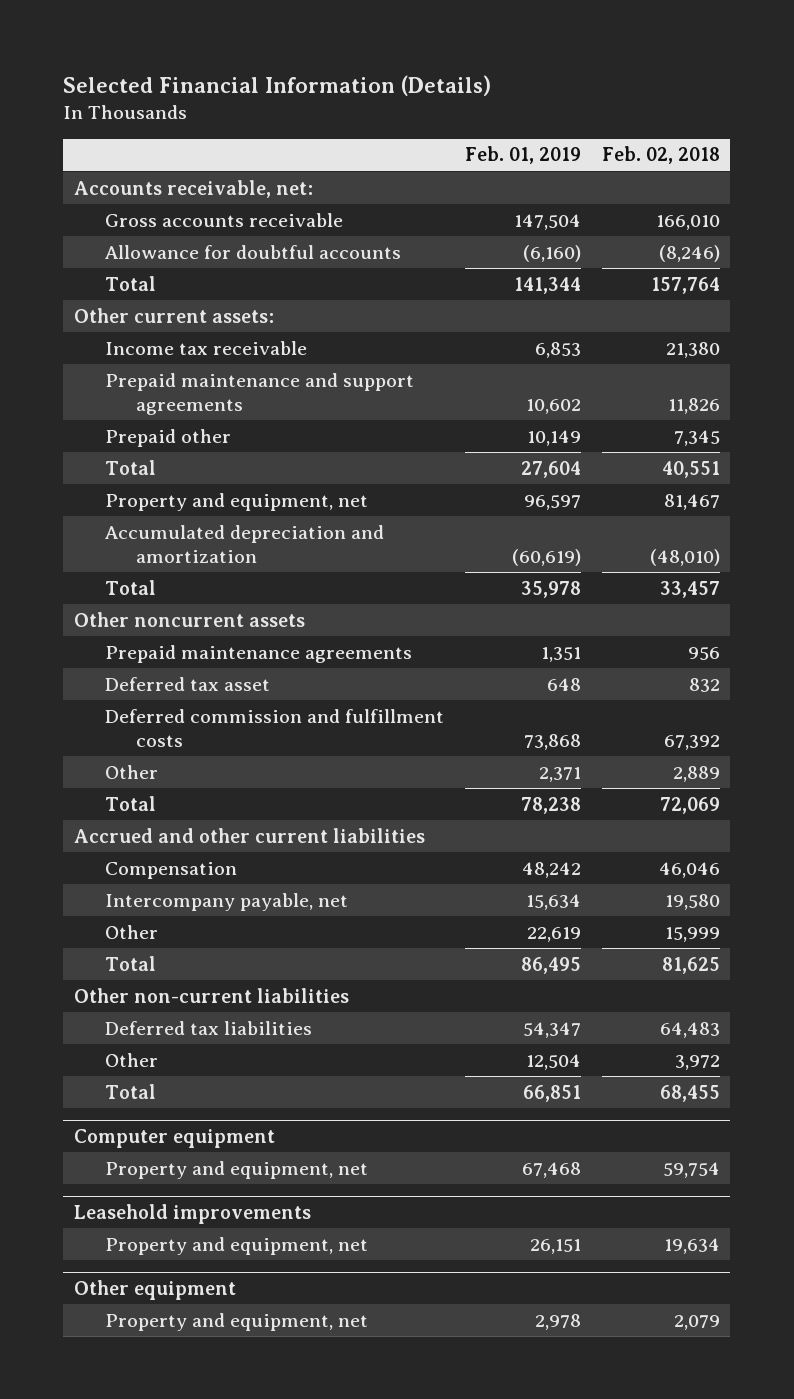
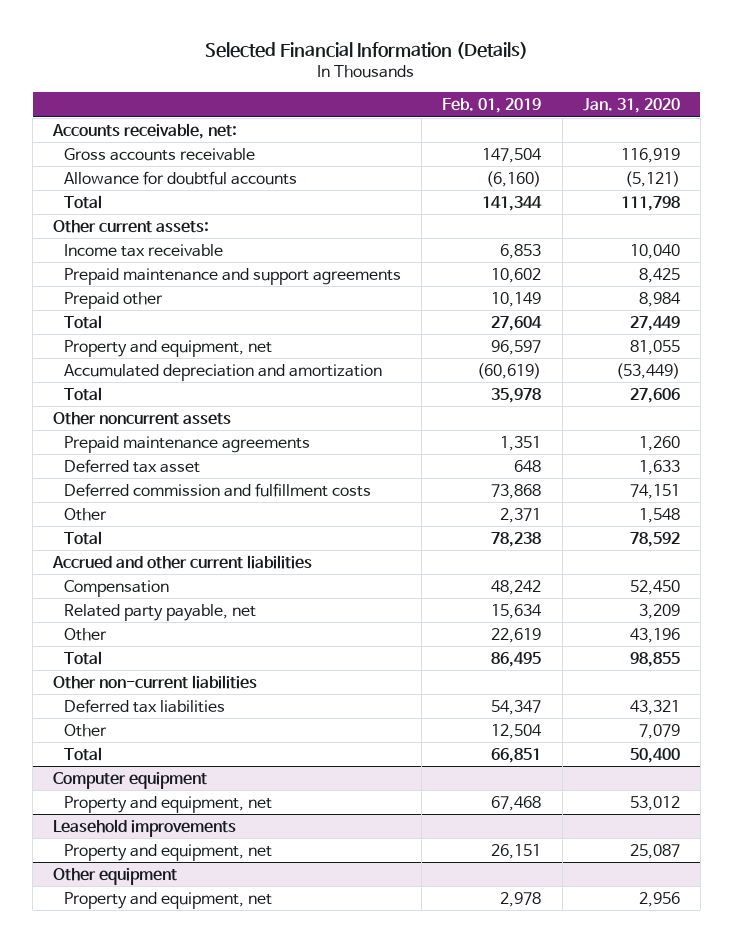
- | Feb. 01, 2019 | Feb. 02, 2018
+ | Feb. 01, 2019 | Jan. 31, 2020
- Intercompany payable, net | 15,634 | 19,580
+ Related party payable, net | 15,634 | 3,209

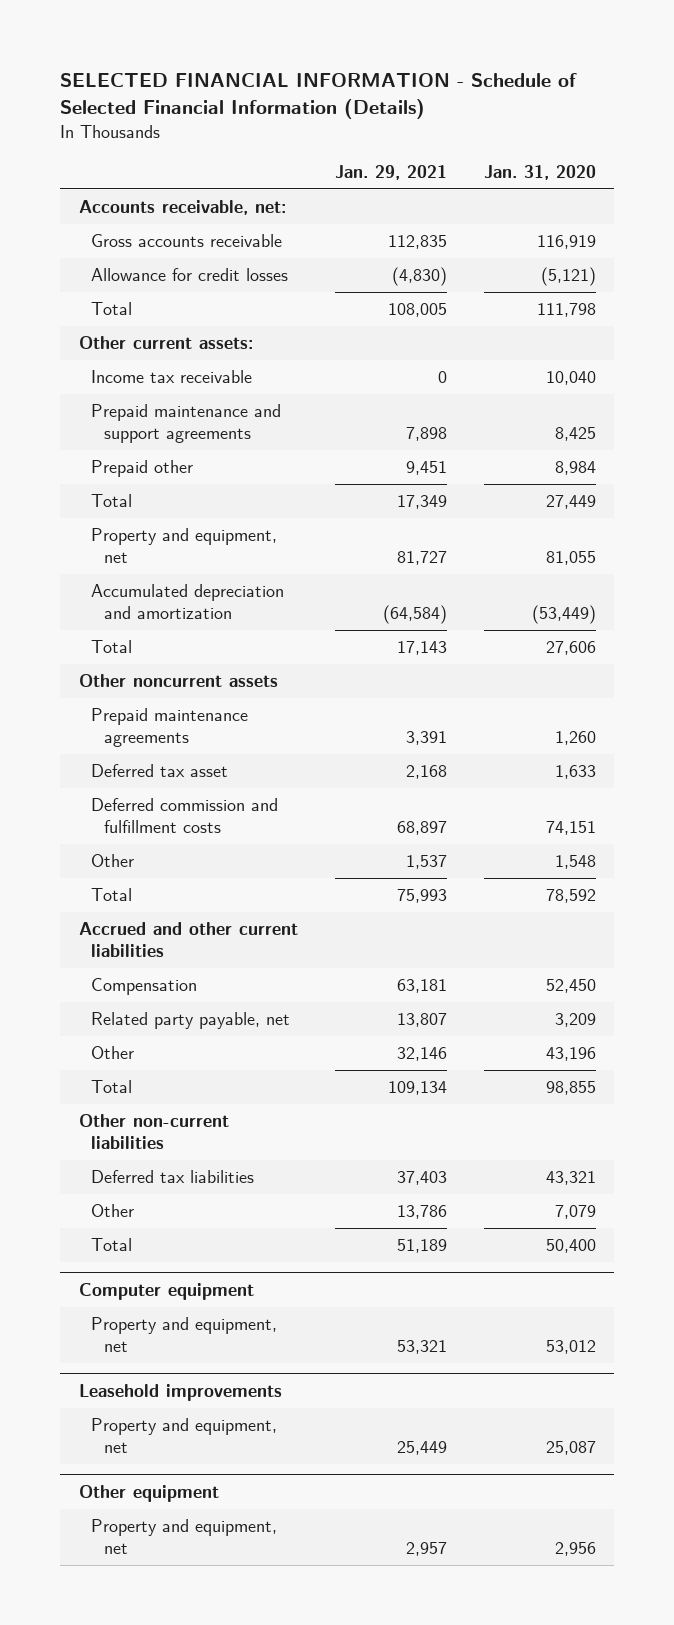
- Selected Financial Information (Details)
+ SELECTED FINANCIAL INFORMATION - Schedule of Selected Financial Information (Details)
- | Feb. 01, 2019 | Jan. 31, 2020
+ | Jan. 29, 2021 | Jan. 31, 2020
- Allowance for doubtful accounts | (6,160) | (5,121)
+ Allowance for credit losses | (4,830) | (5,121)

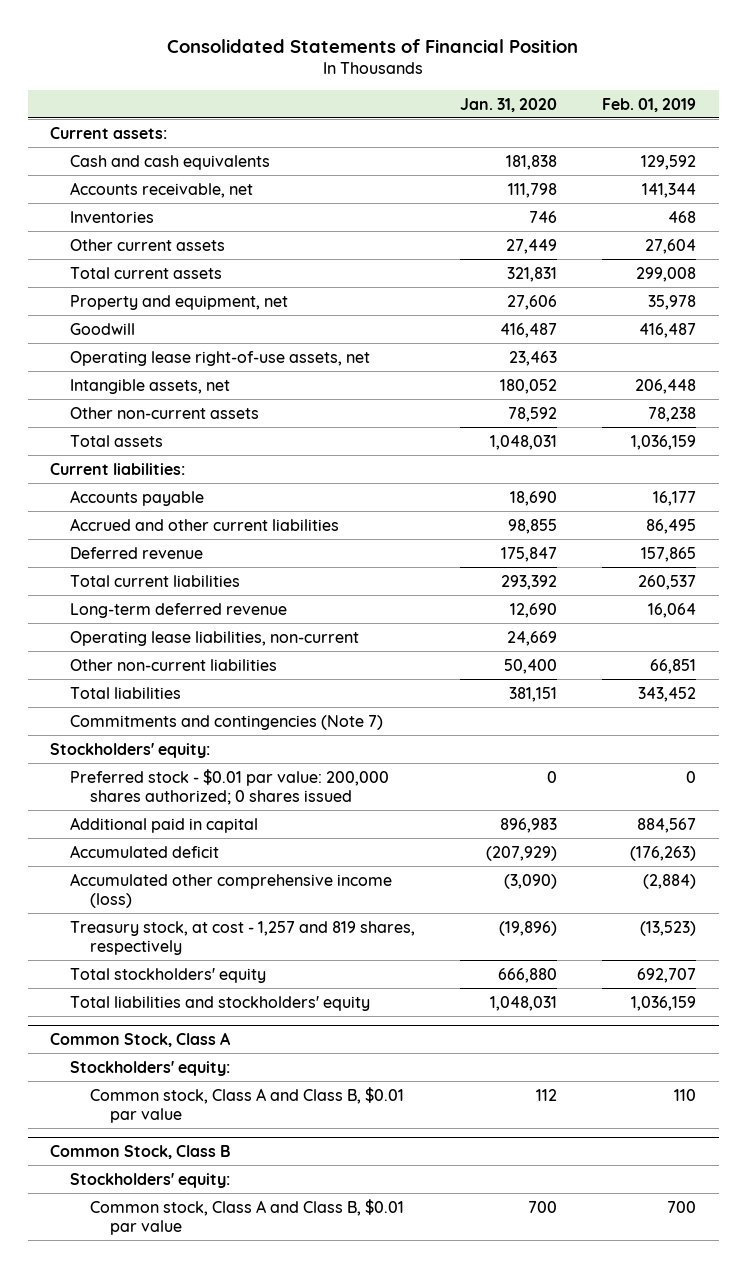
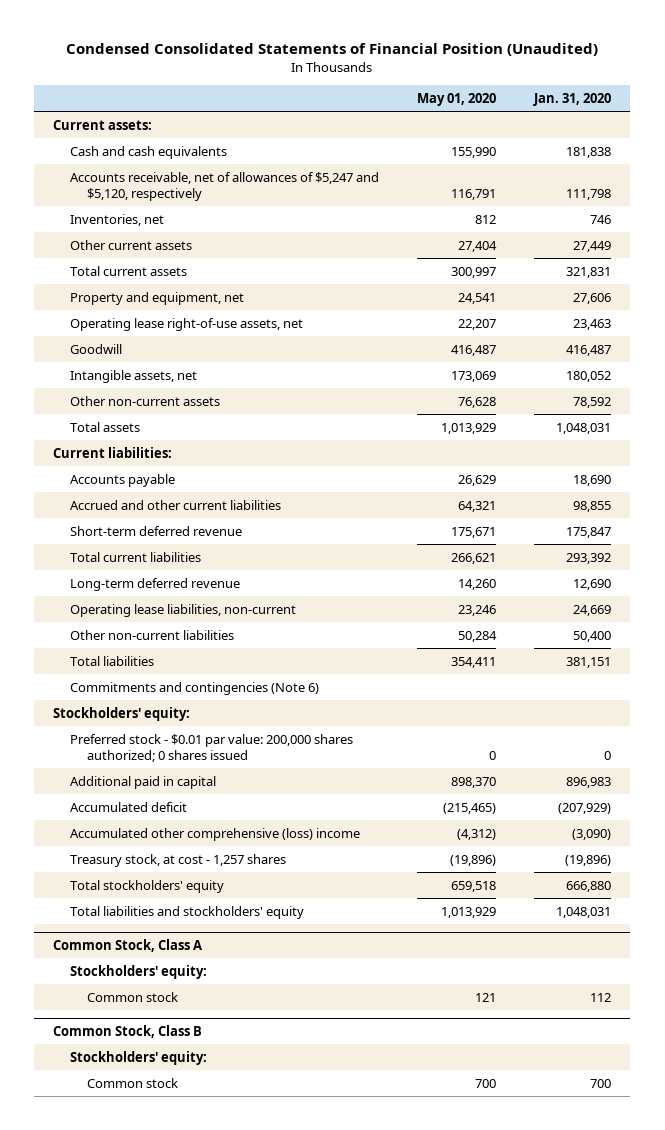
- Consolidated Statements of Financial Position
+ Condensed Consolidated Statements of Financial Position (Unaudited)
- | Jan. 31, 2020 | Feb. 01, 2019
+ | May 01, 2020 | Jan. 31, 2020
- Accounts receivable, net | 111,798 | 141,344
- Inventories | 746 | 468
+ Accounts receivable, net of allowances of $5,247 and $5,120, respectively | 116,791 | 111,798
+ Inventories, net | 812 | 746
moved down: Goodwill | 416,487 | 416,487
- Deferred revenue | 175,847 | 157,865
+ Short-term deferred revenue | 175,671 | 175,847
- Commitments and contingencies (Note 7)
+ Commitments and contingencies (Note 6)
- Accumulated other comprehensive income (loss) | (3,090) | (2,884)
- Treasury stock, at cost - 1,257 and 819 shares, respectively | (19,896) | (13,523)
+ Accumulated other comprehensive (loss) income | (4,312) | (3,090)
+ Treasury stock, at cost - 1,257 shares | (19,896) | (19,896)
@ Common Stock, Class A
- Common stock, Class A and Class B, $0.01 par value | 112 | 110
+ Common stock | 121 | 112
@ Common Stock, Class B
- Common stock, Class A and Class B, $0.01 par value | 700 | 700
+ Common stock | 700 | 700

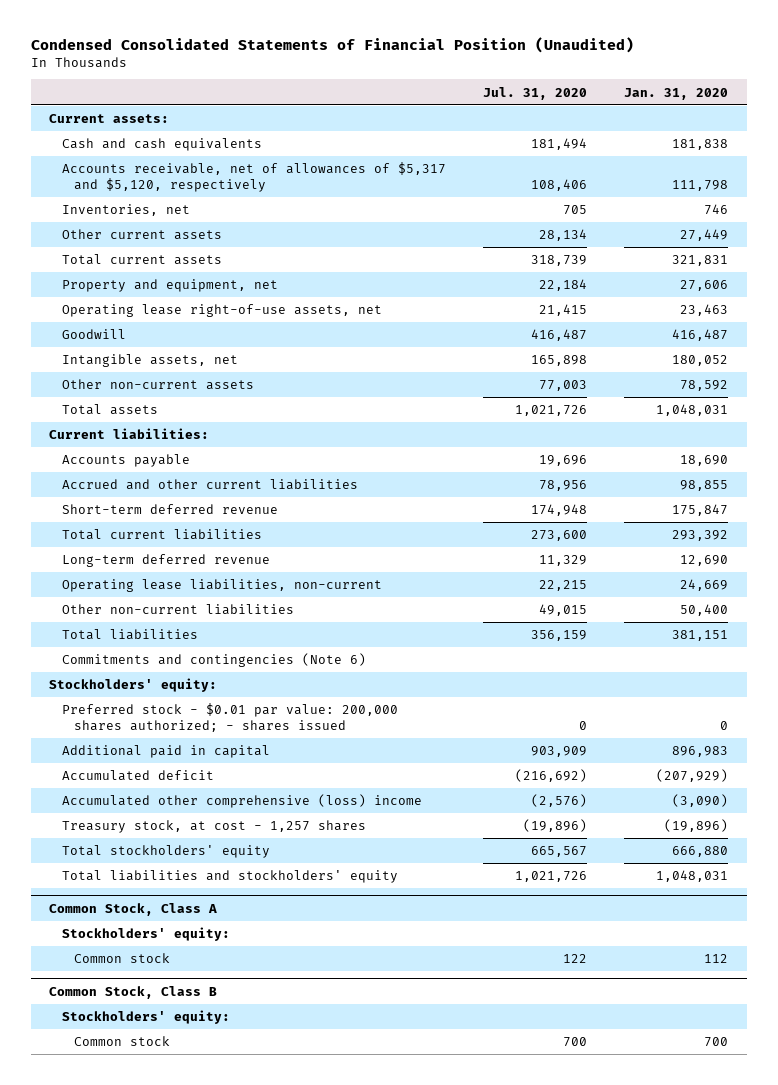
- | May 01, 2020 | Jan. 31, 2020
+ | Jul. 31, 2020 | Jan. 31, 2020
- Accounts receivable, net of allowances of $5,247 and $5,120, respectively | 116,791 | 111,798
+ Accounts receivable, net of allowances of $5,317 and $5,120, respectively | 108,406 | 111,798
- Preferred stock - $0.01 par value: 200,000 shares authorized; 0 shares issued | 0 | 0
+ Preferred stock - $0.01 par value: 200,000 shares authorized; - shares issued | 0 | 0

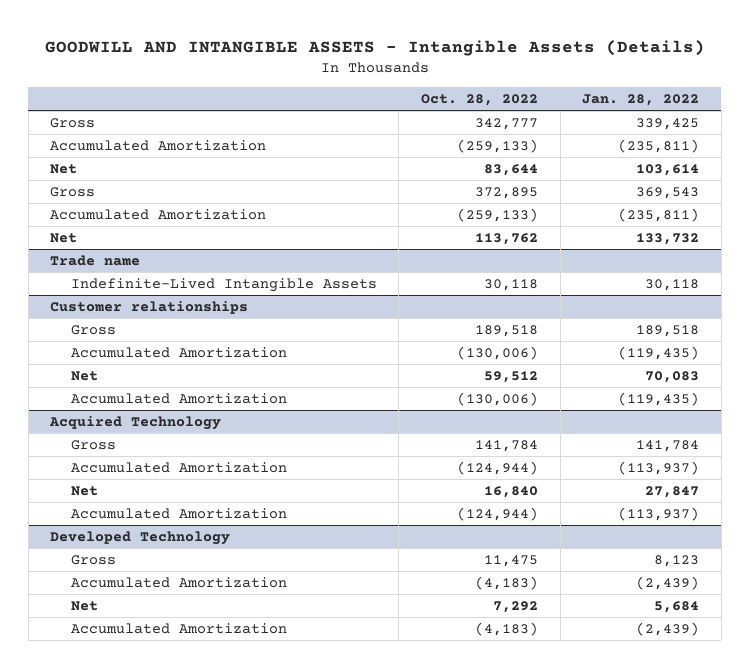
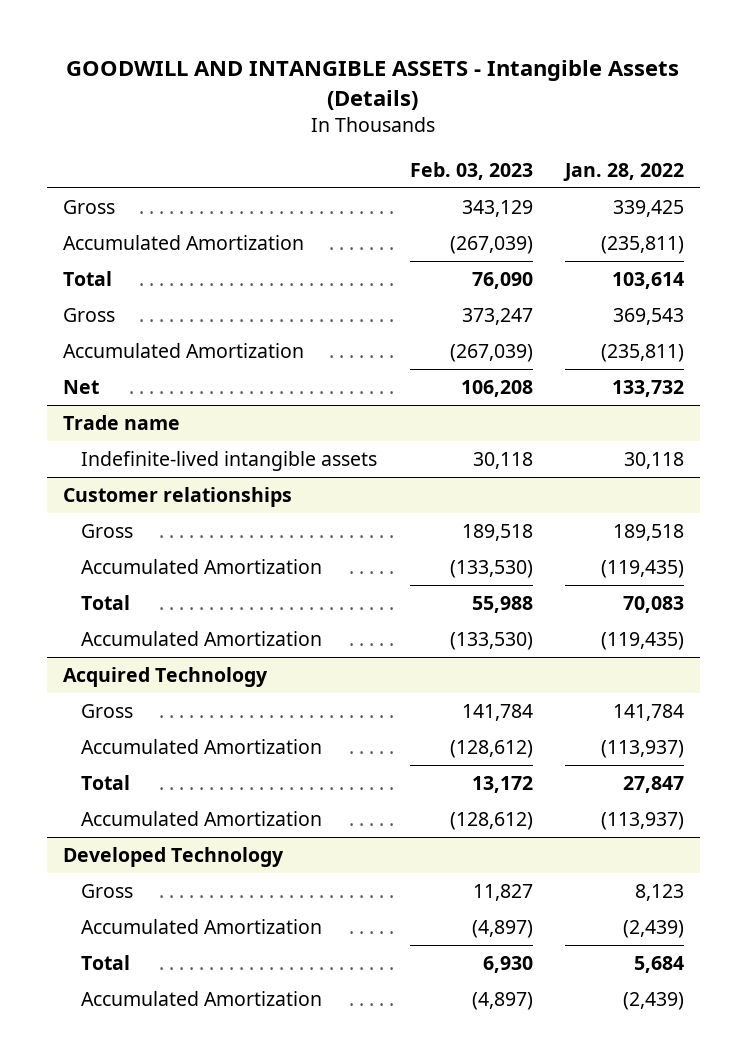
- | Oct. 28, 2022 | Jan. 28, 2022
+ | Feb. 03, 2023 | Jan. 28, 2022
- Net | 83,644 | 103,614
+ Total | 76,090 | 103,614
@ Trade name
- Indefinite-Lived Intangible Assets | 30,118 | 30,118
+ Indefinite-lived intangible assets | 30,118 | 30,118
@ Customer relationships
- Net | 59,512 | 70,083
+ Total | 55,988 | 70,083
@ Acquired Technology
- Net | 16,840 | 27,847
+ Total | 13,172 | 27,847
@ Developed Technology
- Net | 7,292 | 5,684
+ Total | 6,930 | 5,684

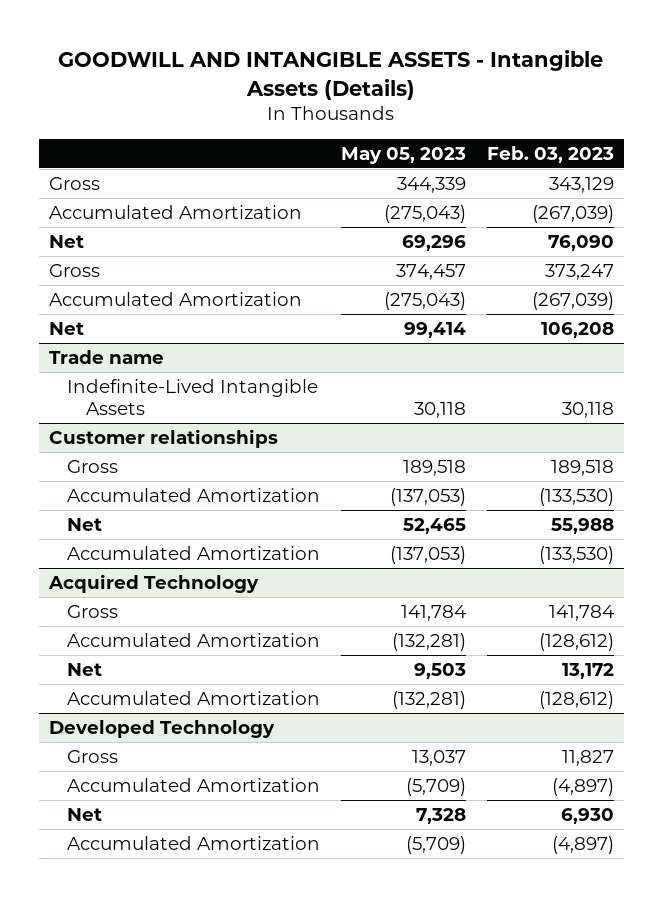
- | Feb. 03, 2023 | Jan. 28, 2022
+ | May 05, 2023 | Feb. 03, 2023
- Total | 76,090 | 103,614
+ Net | 69,296 | 76,090
@ Trade name
- Indefinite-lived intangible assets | 30,118 | 30,118
+ Indefinite-Lived Intangible Assets | 30,118 | 30,118
@ Customer relationships
- Total | 55,988 | 70,083
+ Net | 52,465 | 55,988
@ Acquired Technology
- Total | 13,172 | 27,847
+ Net | 9,503 | 13,172
@ Developed Technology
- Total | 6,930 | 5,684
+ Net | 7,328 | 6,930

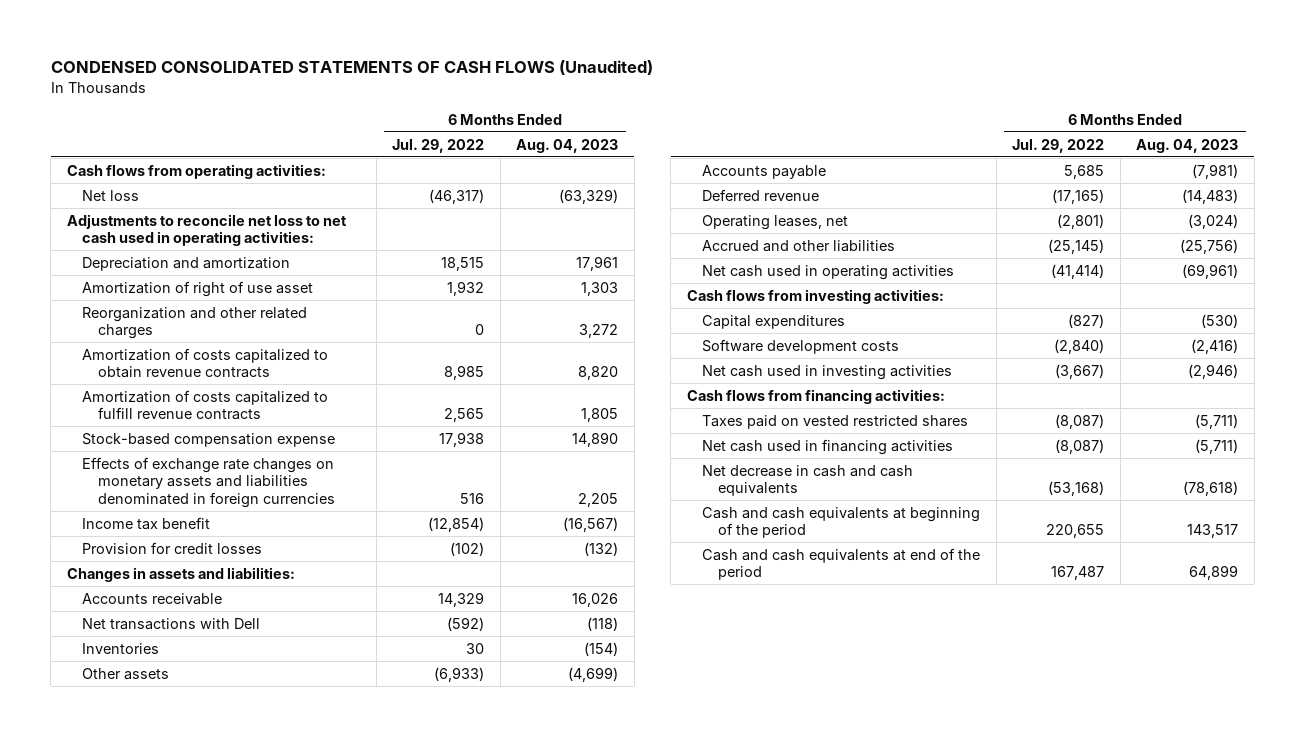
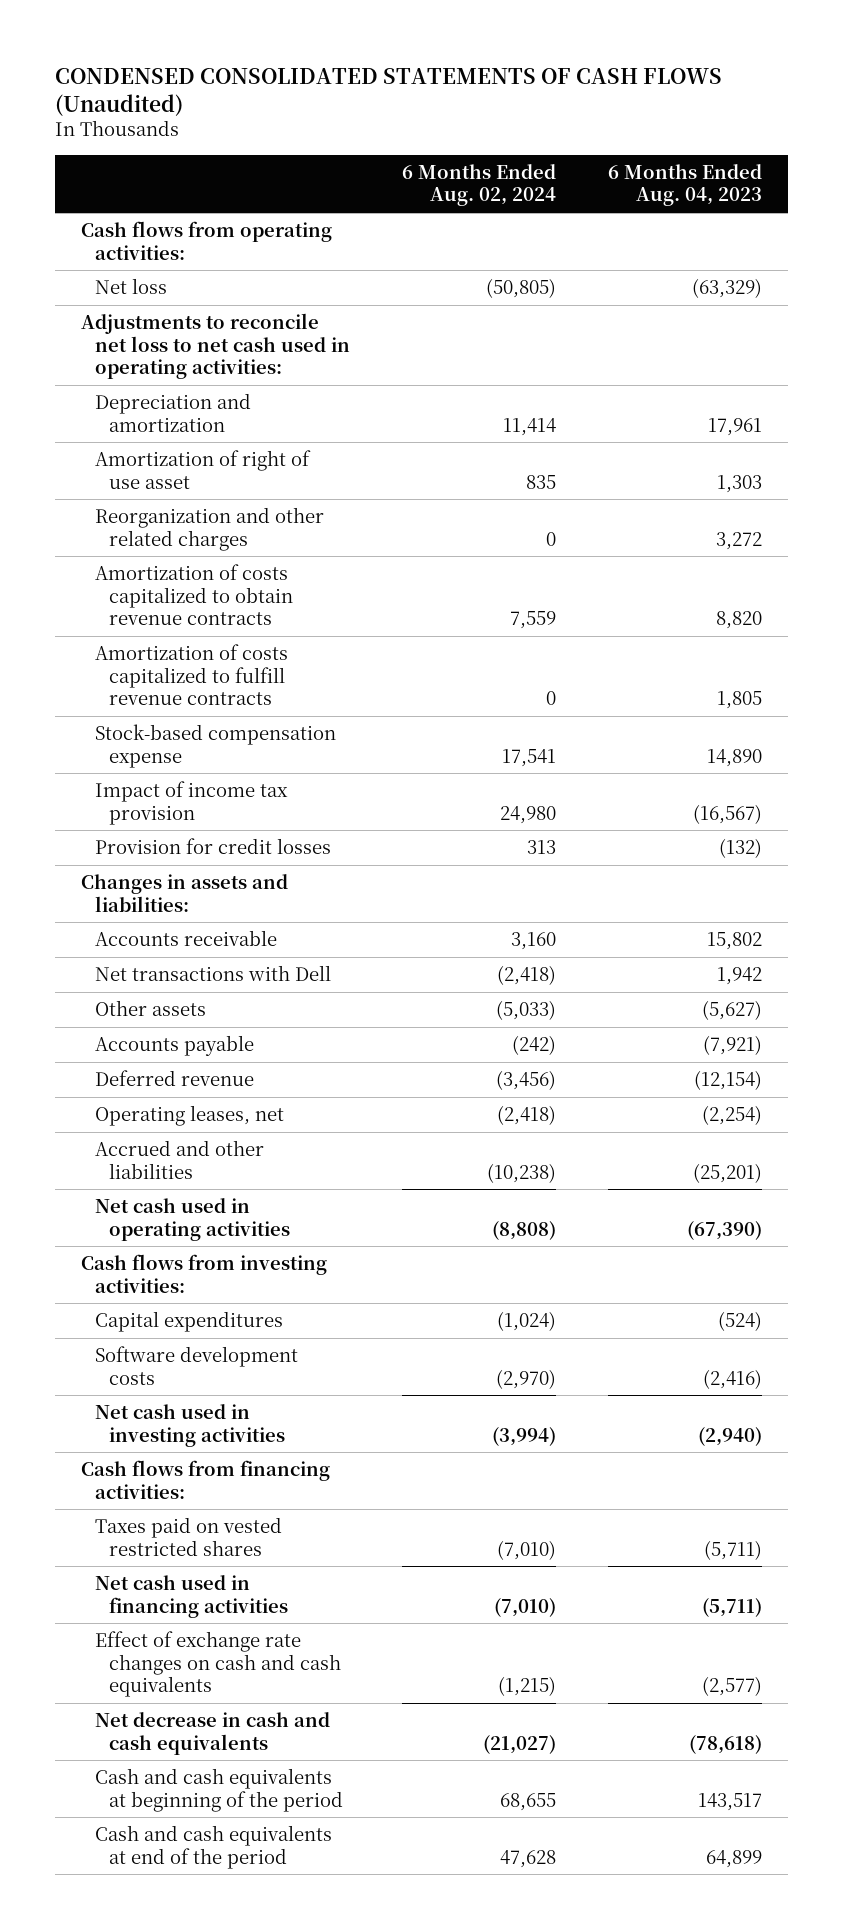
- | 6 Months Ended Jul. 29, 2022 | 6 Months Ended Aug. 04, 2023
+ | 6 Months Ended Aug. 02, 2024 | 6 Months Ended Aug. 04, 2023
- Effects of exchange rate changes on monetary assets and liabilities denominated in foreign currencies | 516 | 2,205
- Income tax benefit | (12,854) | (16,567)
+ Impact of income tax provision | 24,980 | (16,567)
- Accounts receivable | 14,329 | 16,026
- Net transactions with Dell | (592) | (118)
- Inventories | 30 | (154)
- Other assets | (6,933) | (4,699)
- Accounts payable | 5,685 | (7,981)
- Deferred revenue | (17,165) | (14,483)
- Operating leases, net | (2,801) | (3,024)
- Accrued and other liabilities | (25,145) | (25,756)
- Net cash used in operating activities | (41,414) | (69,961)
+ Accounts receivable | 3,160 | 15,802
+ Net transactions with Dell | (2,418) | 1,942
+ Other assets | (5,033) | (5,627)
+ Accounts payable | (242) | (7,921)
+ Deferred revenue | (3,456) | (12,154)
+ Operating leases, net | (2,418) | (2,254)
+ Accrued and other liabilities | (10,238) | (25,201)
+ Net cash used in operating activities | (8,808) | (67,390)
- Capital expenditures | (827) | (530)
+ Capital expenditures | (1,024) | (524)
- Net cash used in investing activities | (3,667) | (2,946)
+ Net cash used in investing activities | (3,994) | (2,940)
+ Effect of exchange rate changes on cash and cash equivalents | (1,215) | (2,577)

